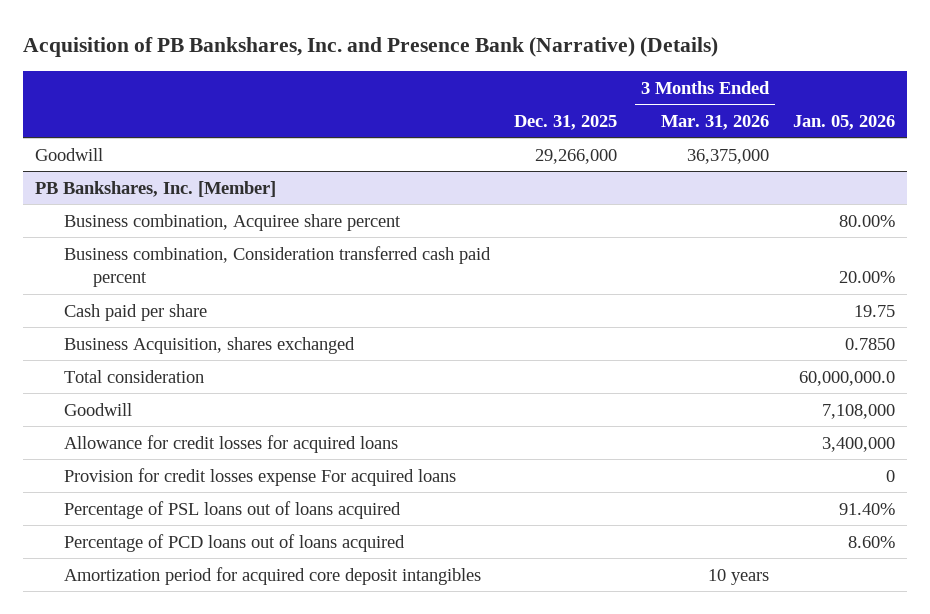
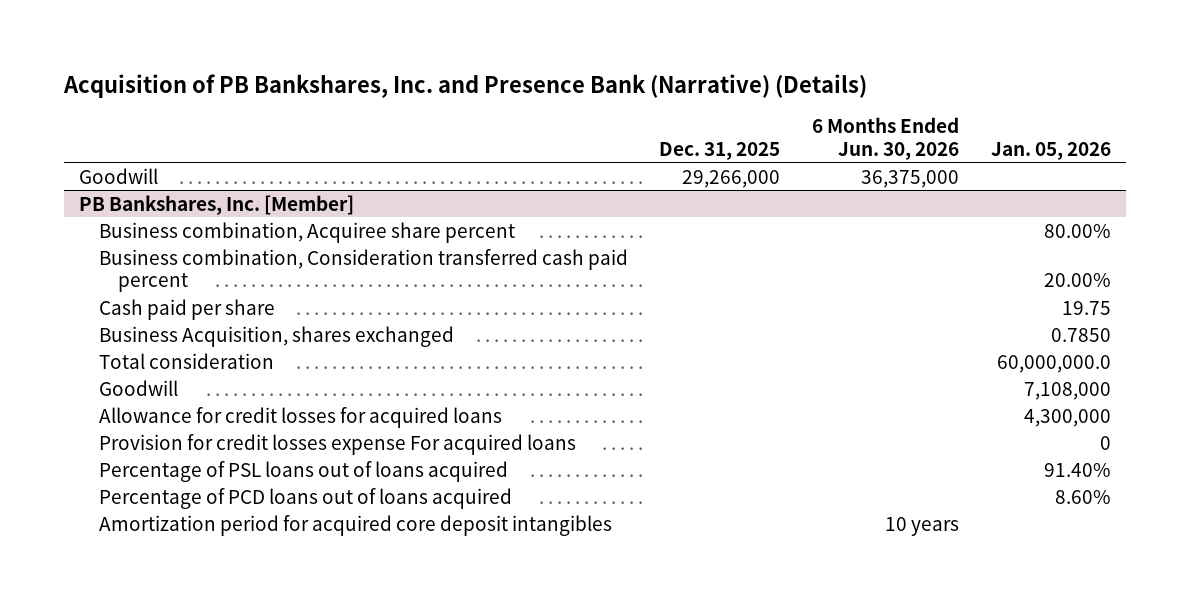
- | Dec. 31, 2025 | 3 Months Ended Mar. 31, 2026 | Jan. 05, 2026
+ | Dec. 31, 2025 | 6 Months Ended Jun. 30, 2026 | Jan. 05, 2026
@ PB Bankshares, Inc. [Member]
- Allowance for credit losses for acquired loans | | | 3,400,000
+ Allowance for credit losses for acquired loans | | | 4,300,000

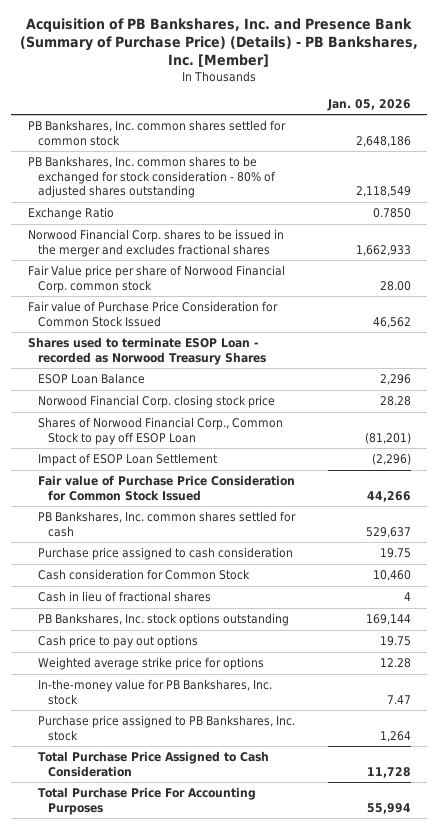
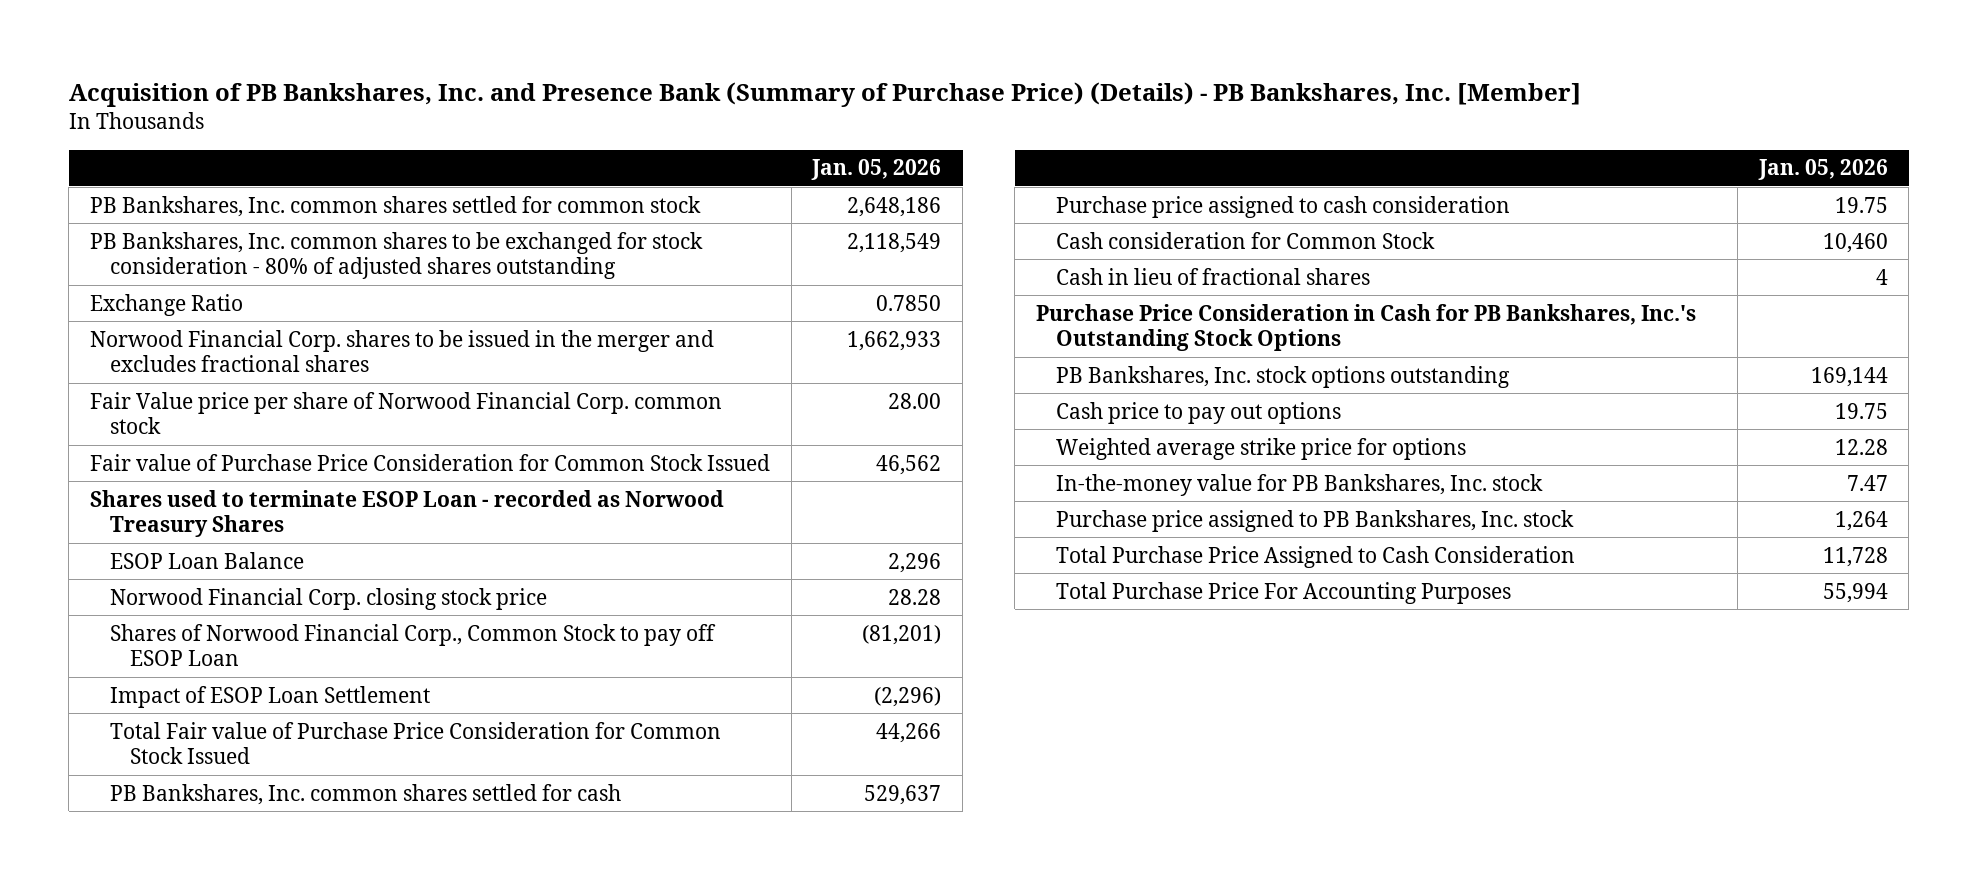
- Fair value of Purchase Price Consideration for Common Stock Issued | 44,266
+ Total Fair value of Purchase Price Consideration for Common Stock Issued | 44,266
+ Purchase Price Consideration in Cash for PB Bankshares, Inc.'s Outstanding Stock Options

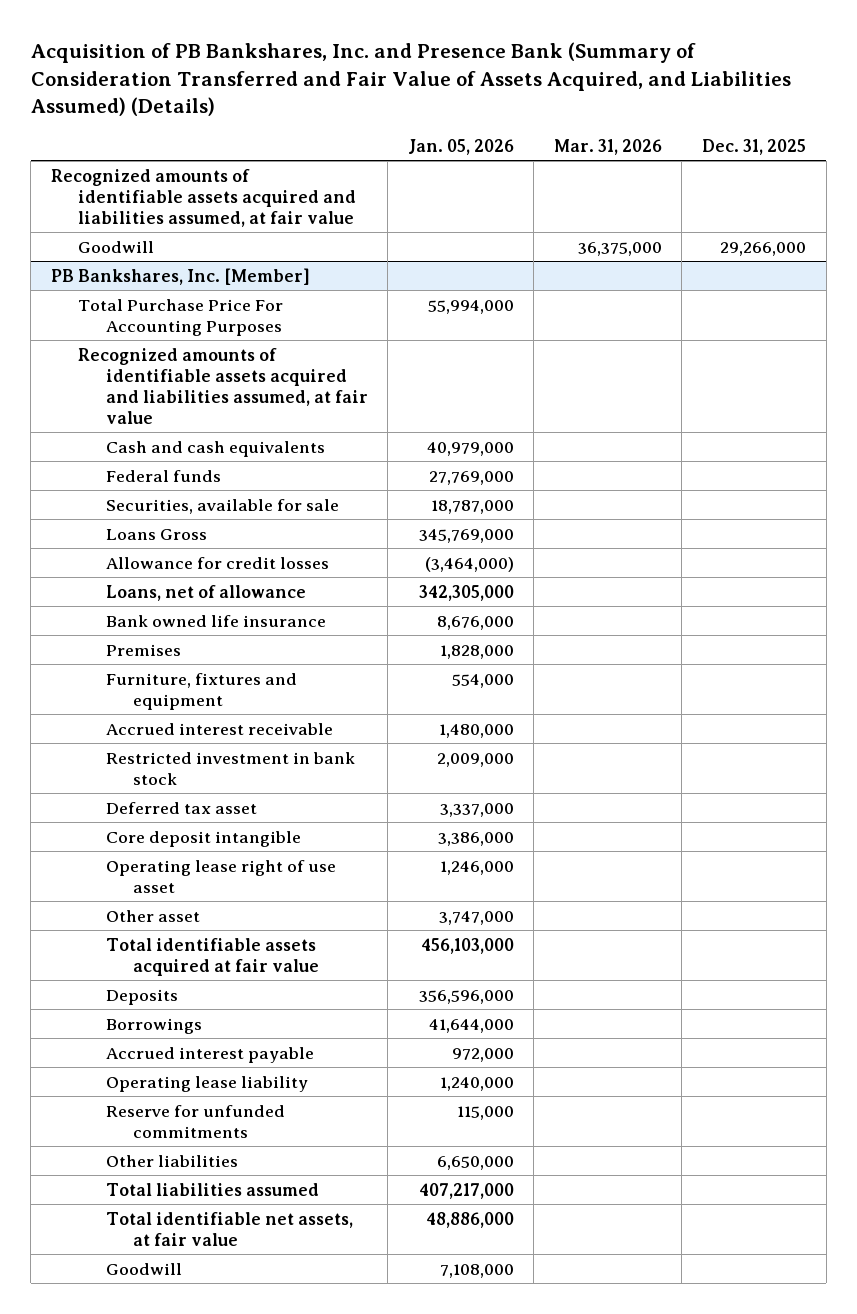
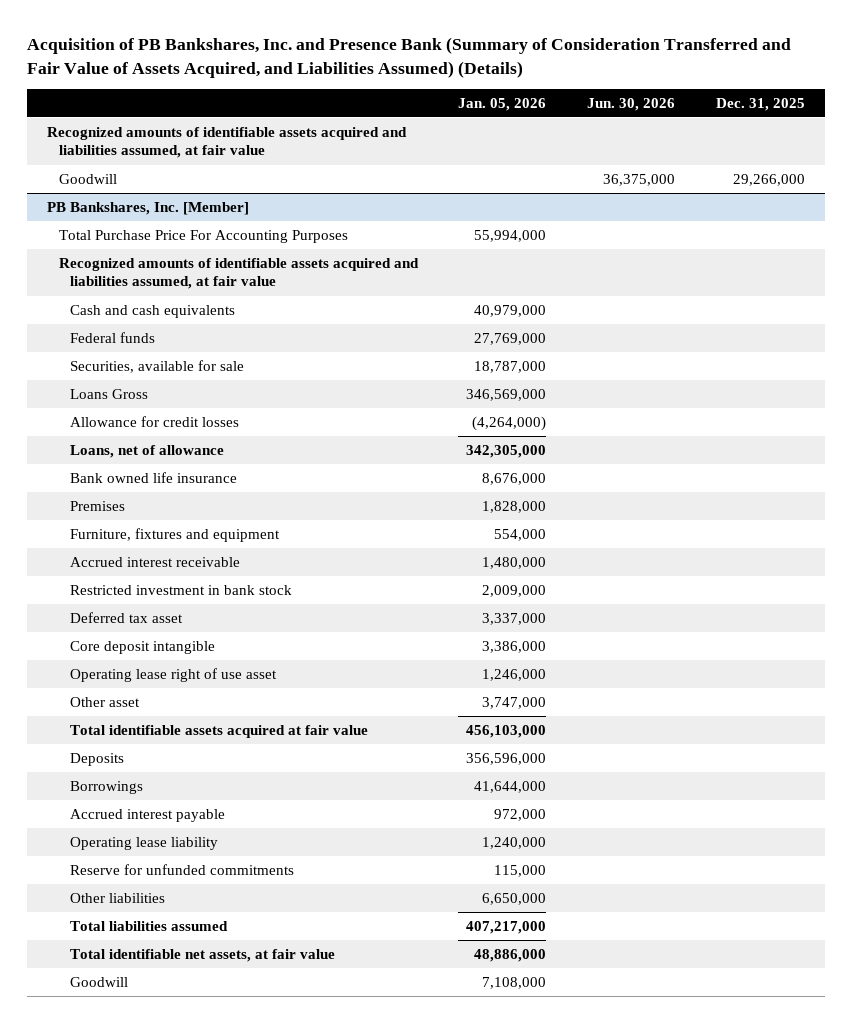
- | Jan. 05, 2026 | Mar. 31, 2026 | Dec. 31, 2025
+ | Jan. 05, 2026 | Jun. 30, 2026 | Dec. 31, 2025
@ PB Bankshares, Inc. [Member]
- Loans Gross | 345,769,000 | |
- Allowance for credit losses | (3,464,000) | |
+ Loans Gross | 346,569,000 | |
+ Allowance for credit losses | (4,264,000) | |

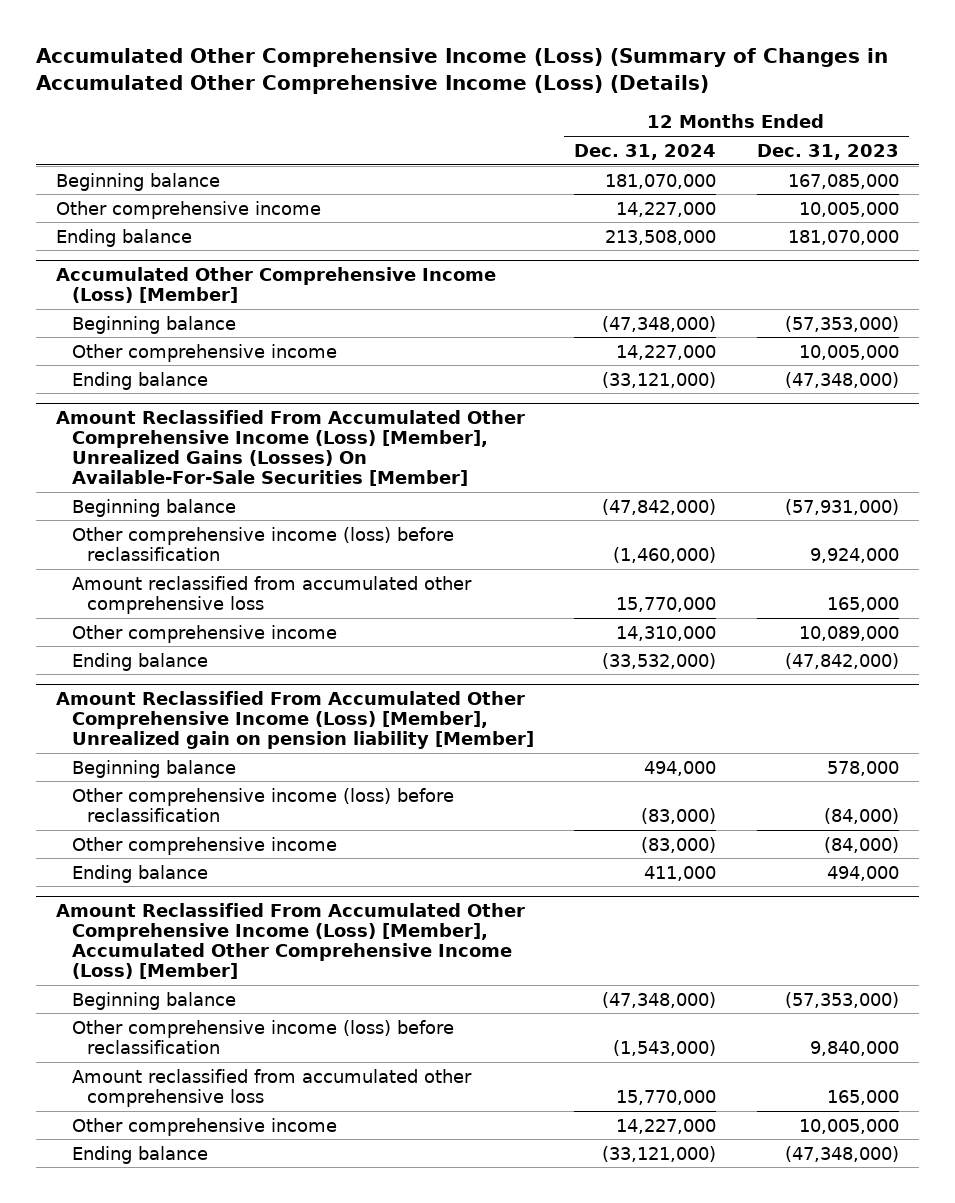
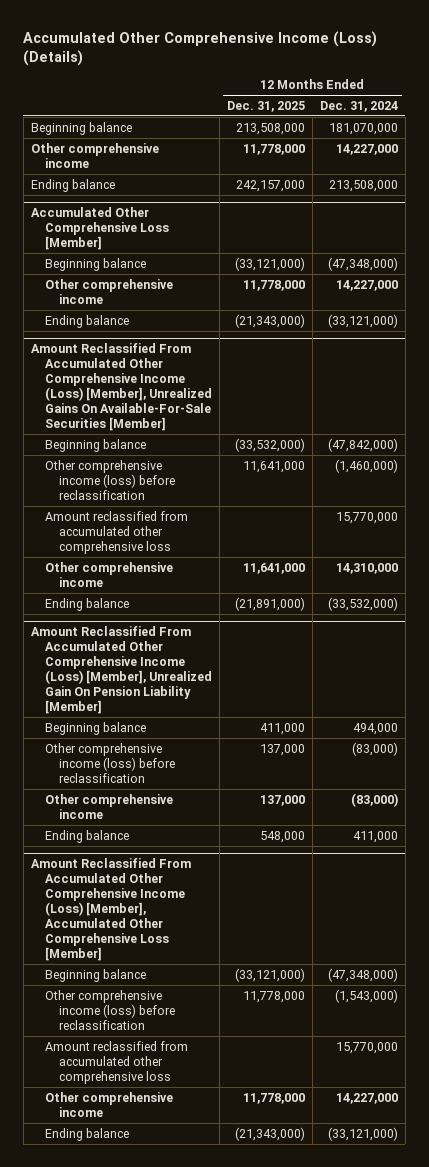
- Accumulated Other Comprehensive Income (Loss) (Summary of Changes in Accumulated Other Comprehensive Income (Loss) (Details)
+ Accumulated Other Comprehensive Income (Loss) (Details)
- | 12 Months Ended Dec. 31, 2024 | 12 Months Ended Dec. 31, 2023
+ | 12 Months Ended Dec. 31, 2025 | 12 Months Ended Dec. 31, 2024
- Accumulated Other Comprehensive Income (Loss) [Member]
+ Accumulated Other Comprehensive Loss [Member]
- Amount Reclassified From Accumulated Other Comprehensive Income (Loss) [Member], Unrealized Gains (Losses) On Available-For-Sale Securities [Member]
+ Amount Reclassified From Accumulated Other Comprehensive Income (Loss) [Member], Unrealized Gains On Available-For-Sale Securities [Member]
- Amount Reclassified From Accumulated Other Comprehensive Income (Loss) [Member], Unrealized gain on pension liability [Member]
+ Amount Reclassified From Accumulated Other Comprehensive Income (Loss) [Member], Unrealized Gain On Pension Liability [Member]
- Amount Reclassified From Accumulated Other Comprehensive Income (Loss) [Member], Accumulated Other Comprehensive Income (Loss) [Member]
+ Amount Reclassified From Accumulated Other Comprehensive Income (Loss) [Member], Accumulated Other Comprehensive Loss [Member]

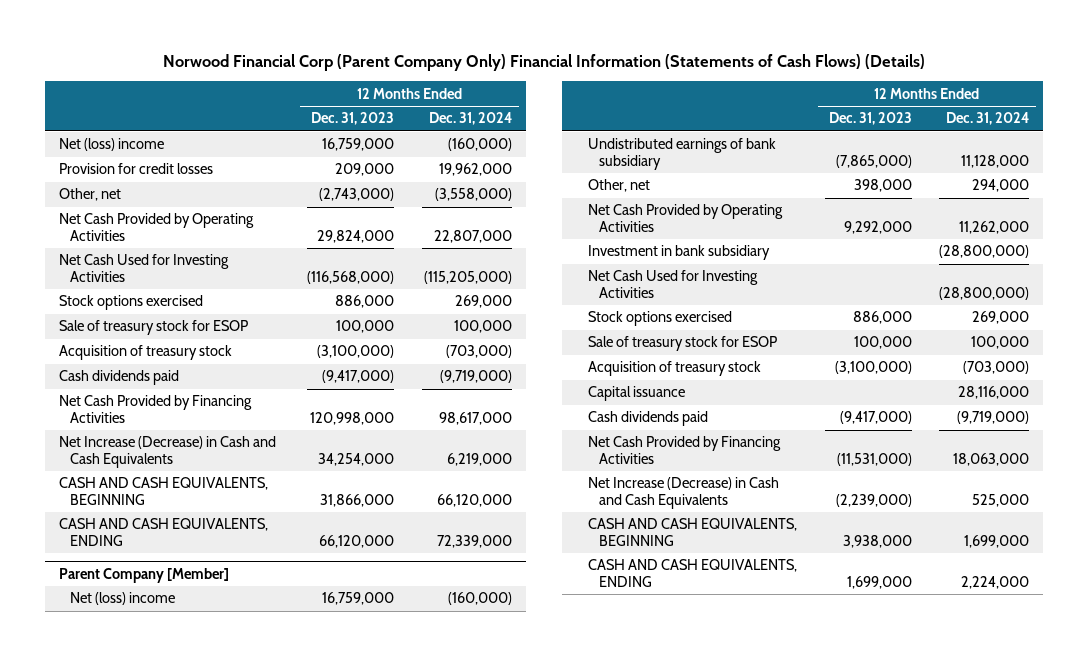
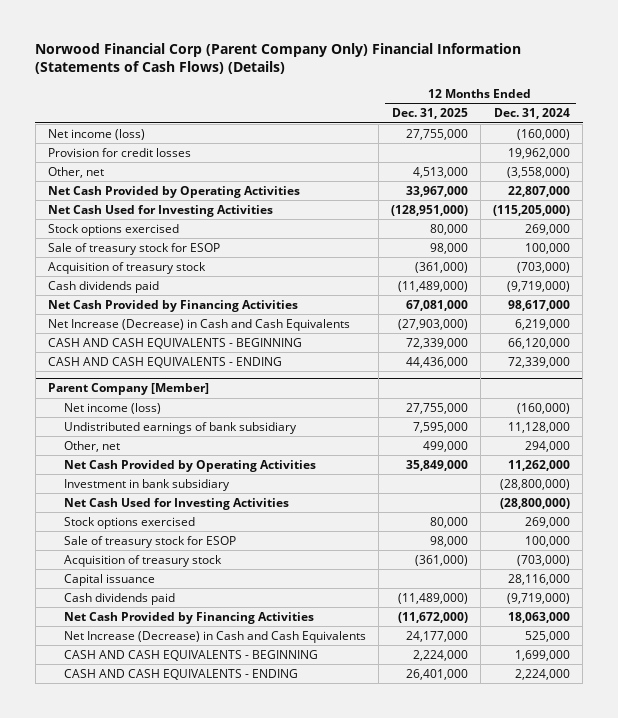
- | 12 Months Ended Dec. 31, 2023 | 12 Months Ended Dec. 31, 2024
+ | 12 Months Ended Dec. 31, 2025 | 12 Months Ended Dec. 31, 2024
- Net (loss) income | 16,759,000 | (160,000)
+ Net income (loss) | 27,755,000 | (160,000)
- CASH AND CASH EQUIVALENTS, BEGINNING | 31,866,000 | 66,120,000
- CASH AND CASH EQUIVALENTS, ENDING | 66,120,000 | 72,339,000
+ CASH AND CASH EQUIVALENTS - BEGINNING | 72,339,000 | 66,120,000
+ CASH AND CASH EQUIVALENTS - ENDING | 44,436,000 | 72,339,000
@ Parent Company [Member]
- Net (loss) income | 16,759,000 | (160,000)
+ Net income (loss) | 27,755,000 | (160,000)
- CASH AND CASH EQUIVALENTS, BEGINNING | 3,938,000 | 1,699,000
- CASH AND CASH EQUIVALENTS, ENDING | 1,699,000 | 2,224,000
+ CASH AND CASH EQUIVALENTS - BEGINNING | 2,224,000 | 1,699,000
+ CASH AND CASH EQUIVALENTS - ENDING | 26,401,000 | 2,224,000

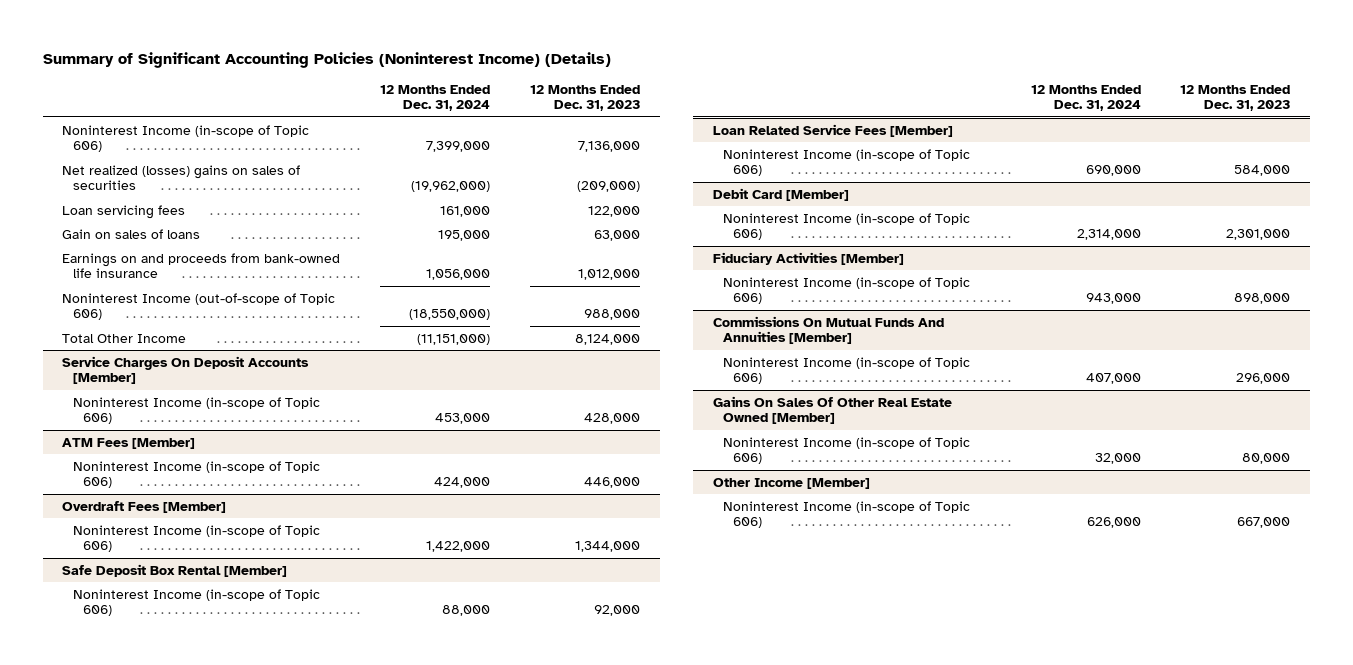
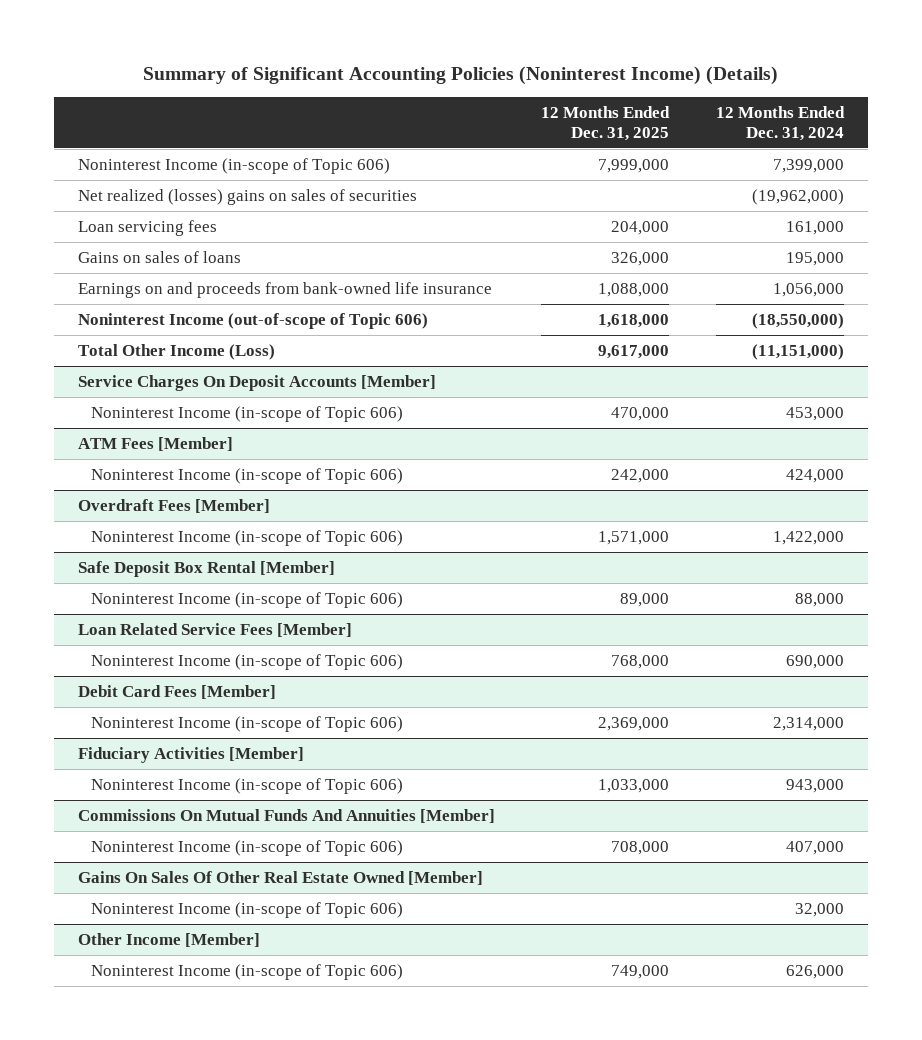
- | 12 Months Ended Dec. 31, 2024 | 12 Months Ended Dec. 31, 2023
+ | 12 Months Ended Dec. 31, 2025 | 12 Months Ended Dec. 31, 2024
- Gain on sales of loans | 195,000 | 63,000
+ Gains on sales of loans | 326,000 | 195,000
- Total Other Income | (11,151,000) | 8,124,000
+ Total Other Income (Loss) | 9,617,000 | (11,151,000)
- Debit Card [Member]
+ Debit Card Fees [Member]

